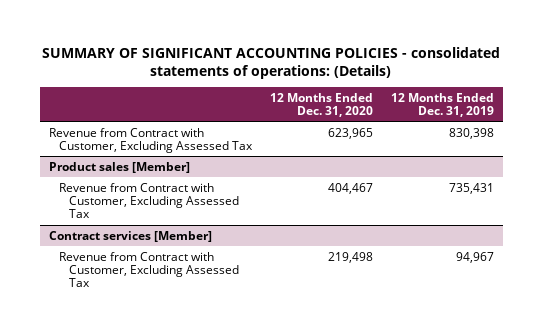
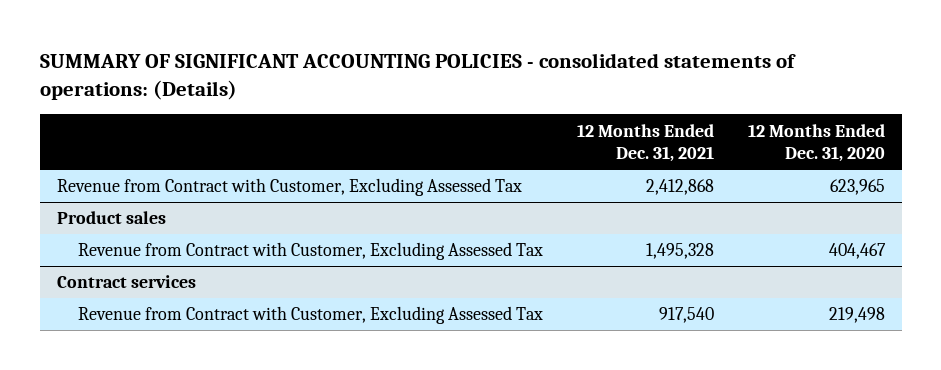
- | 12 Months Ended Dec. 31, 2020 | 12 Months Ended Dec. 31, 2019
+ | 12 Months Ended Dec. 31, 2021 | 12 Months Ended Dec. 31, 2020
- Product sales [Member]
+ Product sales
- Contract services [Member]
+ Contract services

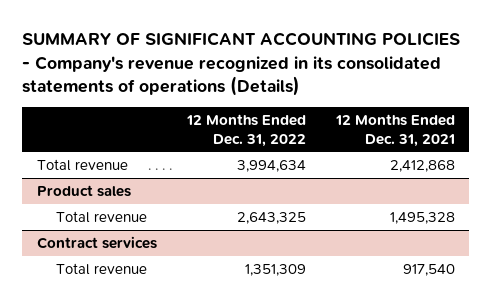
- SUMMARY OF SIGNIFICANT ACCOUNTING POLICIES - consolidated statements of operations: (Details)
+ SUMMARY OF SIGNIFICANT ACCOUNTING POLICIES - Company's revenue recognized in its consolidated statements of operations (Details)
- | 12 Months Ended Dec. 31, 2021 | 12 Months Ended Dec. 31, 2020
+ | 12 Months Ended Dec. 31, 2022 | 12 Months Ended Dec. 31, 2021
- Revenue from Contract with Customer, Excluding Assessed Tax | 2,412,868 | 623,965
+ Total revenue | 3,994,634 | 2,412,868
@ Product sales
- Revenue from Contract with Customer, Excluding Assessed Tax | 1,495,328 | 404,467
+ Total revenue | 2,643,325 | 1,495,328
@ Contract services
- Revenue from Contract with Customer, Excluding Assessed Tax | 917,540 | 219,498
+ Total revenue | 1,351,309 | 917,540

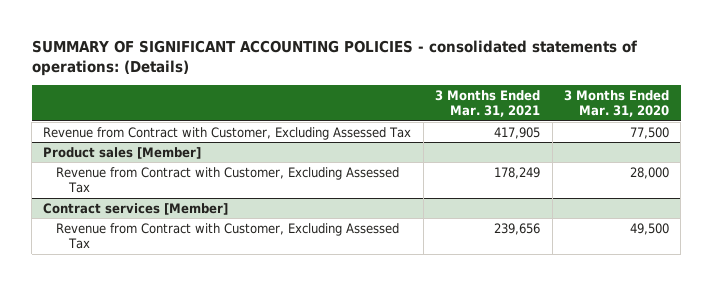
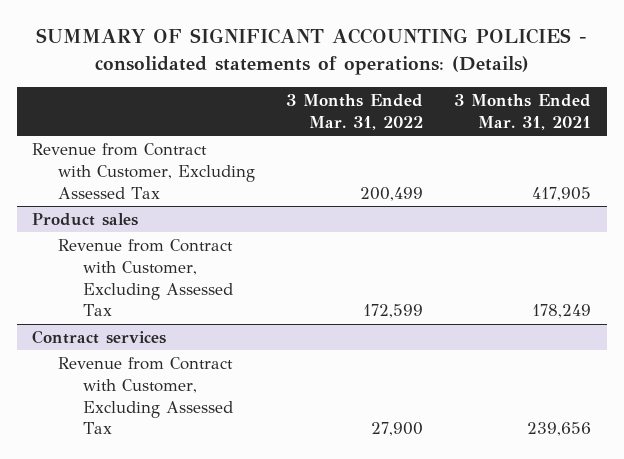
- | 3 Months Ended Mar. 31, 2021 | 3 Months Ended Mar. 31, 2020
+ | 3 Months Ended Mar. 31, 2022 | 3 Months Ended Mar. 31, 2021
- Product sales [Member]
+ Product sales
- Contract services [Member]
+ Contract services

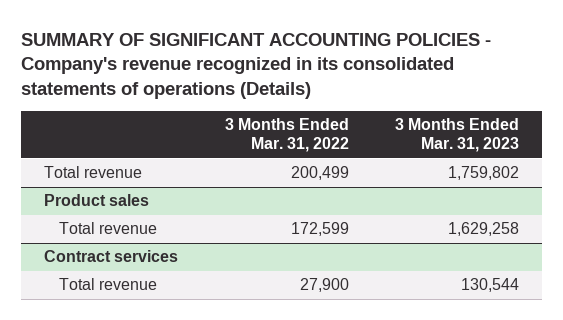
- SUMMARY OF SIGNIFICANT ACCOUNTING POLICIES - consolidated statements of operations: (Details)
+ SUMMARY OF SIGNIFICANT ACCOUNTING POLICIES - Company's revenue recognized in its consolidated statements of operations (Details)
- | 3 Months Ended Mar. 31, 2022 | 3 Months Ended Mar. 31, 2021
+ | 3 Months Ended Mar. 31, 2022 | 3 Months Ended Mar. 31, 2023
- Revenue from Contract with Customer, Excluding Assessed Tax | 200,499 | 417,905
+ Total revenue | 200,499 | 1,759,802
@ Product sales
- Revenue from Contract with Customer, Excluding Assessed Tax | 172,599 | 178,249
+ Total revenue | 172,599 | 1,629,258
@ Contract services
- Revenue from Contract with Customer, Excluding Assessed Tax | 27,900 | 239,656
+ Total revenue | 27,900 | 130,544

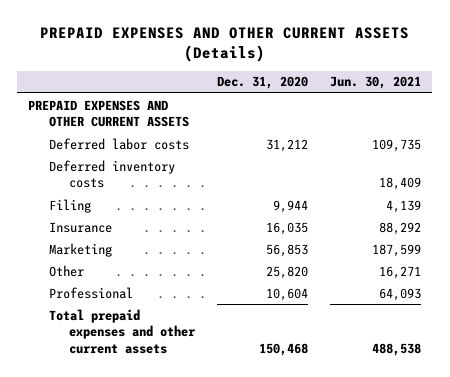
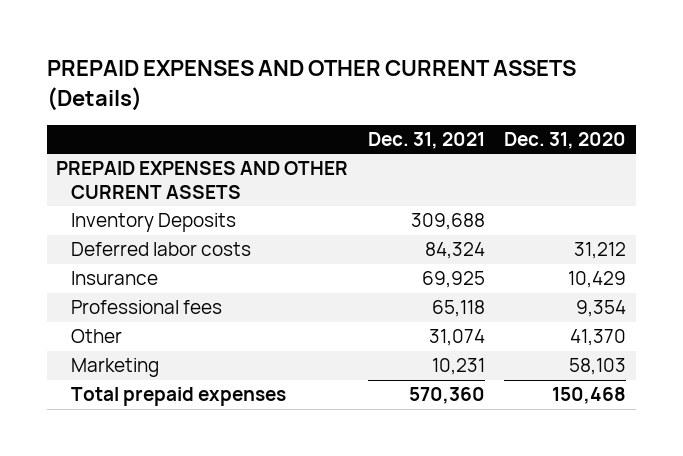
- | Dec. 31, 2020 | Jun. 30, 2021
+ | Dec. 31, 2021 | Dec. 31, 2020
+ Inventory Deposits | 309,688 |
- Deferred inventory costs | | 18,409
- Filing | 9,944 | 4,139
- Insurance | 16,035 | 88,292
- Marketing | 56,853 | 187,599
- Other | 25,820 | 16,271
- Professional | 10,604 | 64,093
- Total prepaid expenses and other current assets | 150,468 | 488,538
+ Insurance | 69,925 | 10,429
+ Professional fees | 65,118 | 9,354
+ Other | 31,074 | 41,370
+ Marketing | 10,231 | 58,103
+ Total prepaid expenses | 570,360 | 150,468

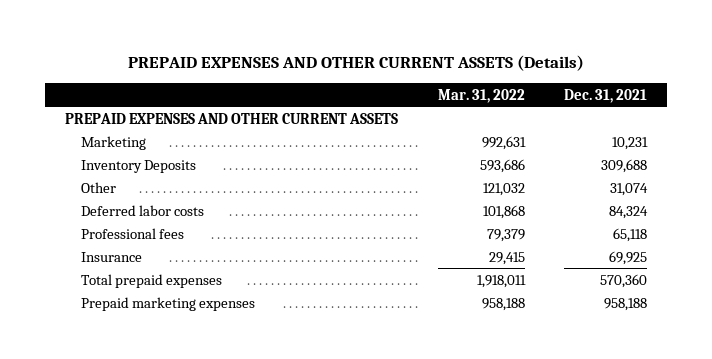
- | Dec. 31, 2021 | Dec. 31, 2020
+ | Mar. 31, 2022 | Dec. 31, 2021
moved up: Marketing | 992,631 | 10,231
moved up: Other | 121,032 | 31,074
moved down: Insurance | 29,415 | 69,925
+ Prepaid marketing expenses | 958,188 | 958,188

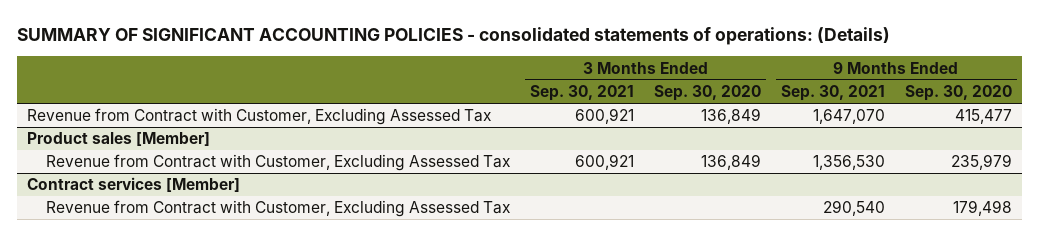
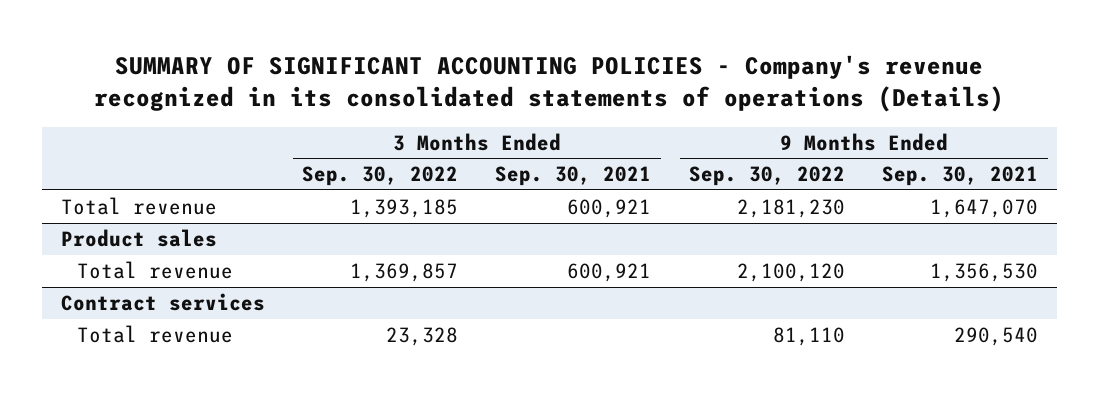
- SUMMARY OF SIGNIFICANT ACCOUNTING POLICIES - consolidated statements of operations: (Details)
+ SUMMARY OF SIGNIFICANT ACCOUNTING POLICIES - Company's revenue recognized in its consolidated statements of operations (Details)
- | 3 Months Ended Sep. 30, 2021 | 3 Months Ended Sep. 30, 2020 | 9 Months Ended Sep. 30, 2021 | 9 Months Ended Sep. 30, 2020
+ | 3 Months Ended Sep. 30, 2022 | 3 Months Ended Sep. 30, 2021 | 9 Months Ended Sep. 30, 2022 | 9 Months Ended Sep. 30, 2021
- Revenue from Contract with Customer, Excluding Assessed Tax | 600,921 | 136,849 | 1,647,070 | 415,477
- Product sales [Member]
- Revenue from Contract with Customer, Excluding Assessed Tax | 600,921 | 136,849 | 1,356,530 | 235,979
- Contract services [Member]
- Revenue from Contract with Customer, Excluding Assessed Tax | | | 290,540 | 179,498
+ Total revenue | 1,393,185 | 600,921 | 2,181,230 | 1,647,070
+ Product sales
+ Total revenue | 1,369,857 | 600,921 | 2,100,120 | 1,356,530
+ Contract services
+ Total revenue | 23,328 | | 81,110 | 290,540

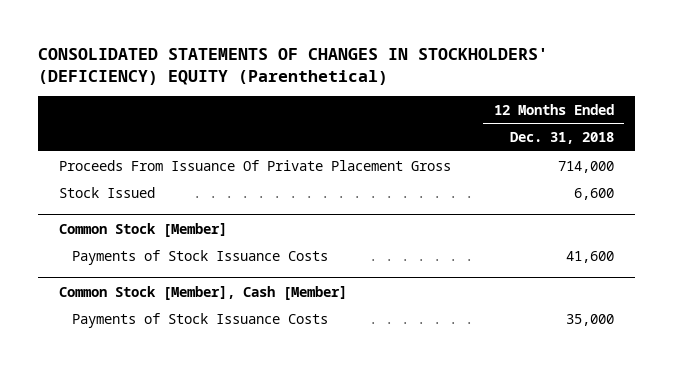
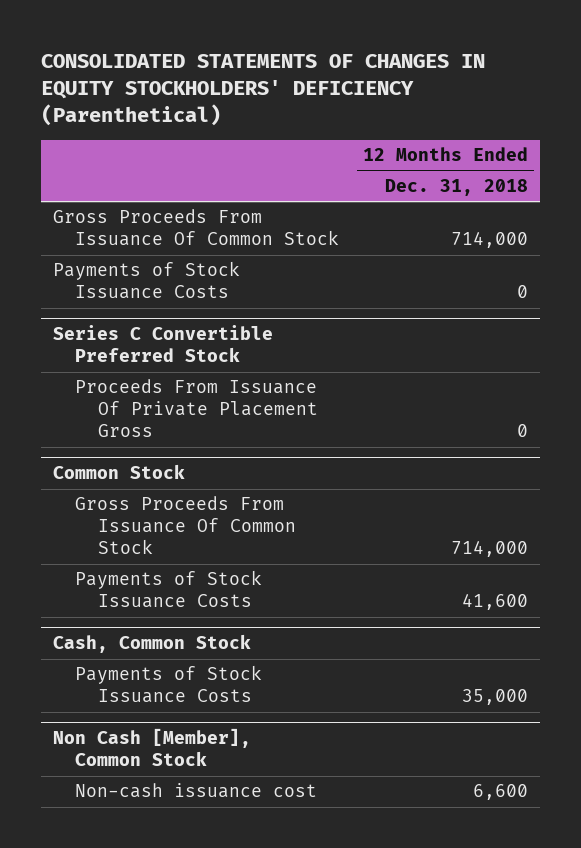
- CONSOLIDATED STATEMENTS OF CHANGES IN STOCKHOLDERS' (DEFICIENCY) EQUITY (Parenthetical)
+ CONSOLIDATED STATEMENTS OF CHANGES IN EQUITY STOCKHOLDERS' DEFICIENCY (Parenthetical)
- Proceeds From Issuance Of Private Placement Gross | 714,000
- Stock Issued | 6,600
- Common Stock [Member]
+ Gross Proceeds From Issuance Of Common Stock | 714,000
+ Payments of Stock Issuance Costs | 0
+ Series C Convertible Preferred Stock
+ Proceeds From Issuance Of Private Placement Gross | 0
+ Common Stock
+ Gross Proceeds From Issuance Of Common Stock | 714,000
- Common Stock [Member], Cash [Member]
+ Cash, Common Stock
+ Non Cash [Member], Common Stock
+ Non-cash issuance cost | 6,600

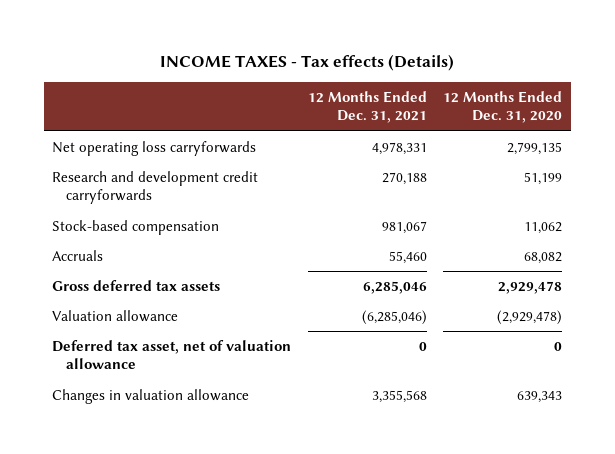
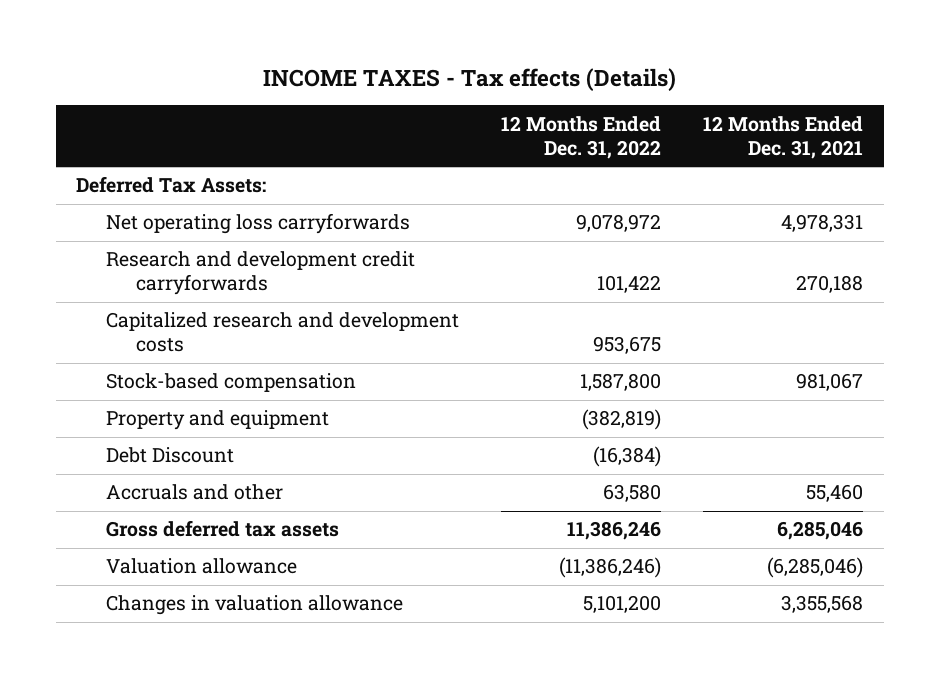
- | 12 Months Ended Dec. 31, 2021 | 12 Months Ended Dec. 31, 2020
+ | 12 Months Ended Dec. 31, 2022 | 12 Months Ended Dec. 31, 2021
+ Deferred Tax Assets:
+ Capitalized research and development costs | 953,675 |
- Accruals | 55,460 | 68,082
+ Property and equipment | (382,819) |
+ Debt Discount | (16,384) |
+ Accruals and other | 63,580 | 55,460
- Deferred tax asset, net of valuation allowance | 0 | 0

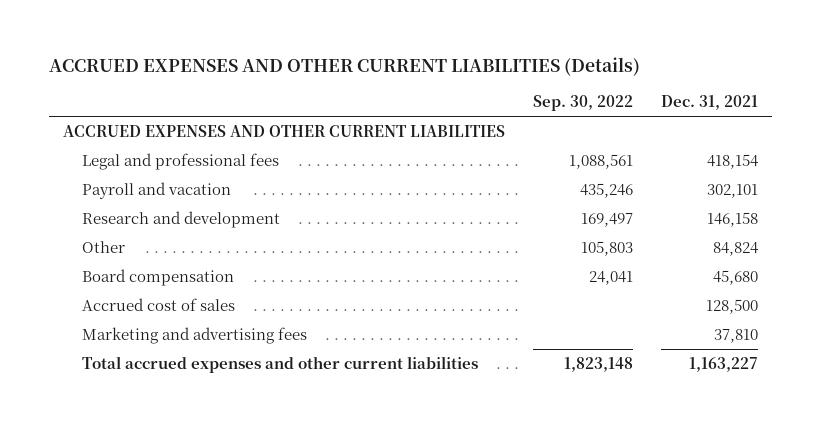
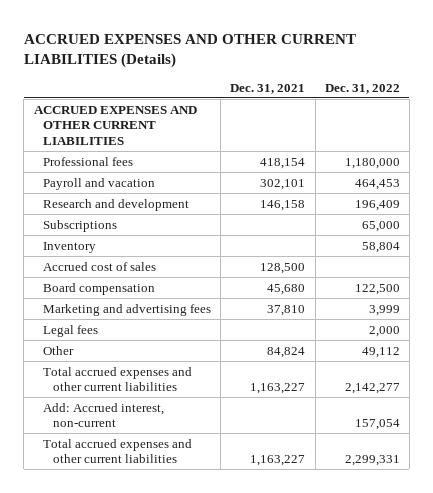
- | Sep. 30, 2022 | Dec. 31, 2021
+ | Dec. 31, 2021 | Dec. 31, 2022
- Legal and professional fees | 1,088,561 | 418,154
+ Professional fees | 418,154 | 1,180,000
+ Subscriptions | | 65,000
+ Inventory | | 58,804
moved down: Board compensation | 45,680 | 122,500
+ Legal fees | | 2,000
moved down: Other | 84,824 | 49,112
+ Add: Accrued interest, non-current | | 157,054
+ Total accrued expenses and other current liabilities | 1,163,227 | 2,299,331

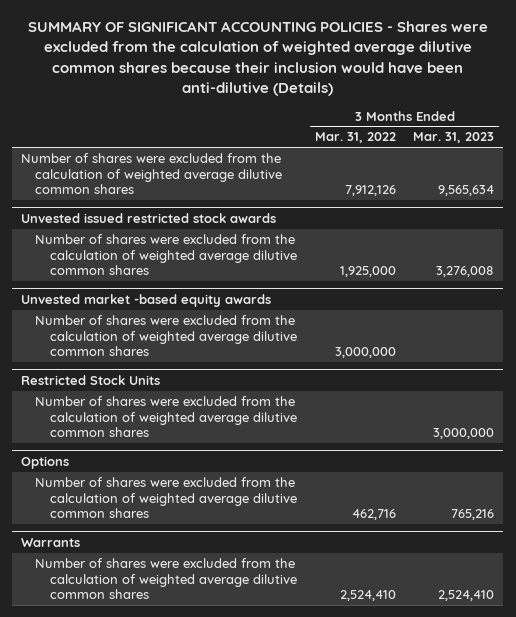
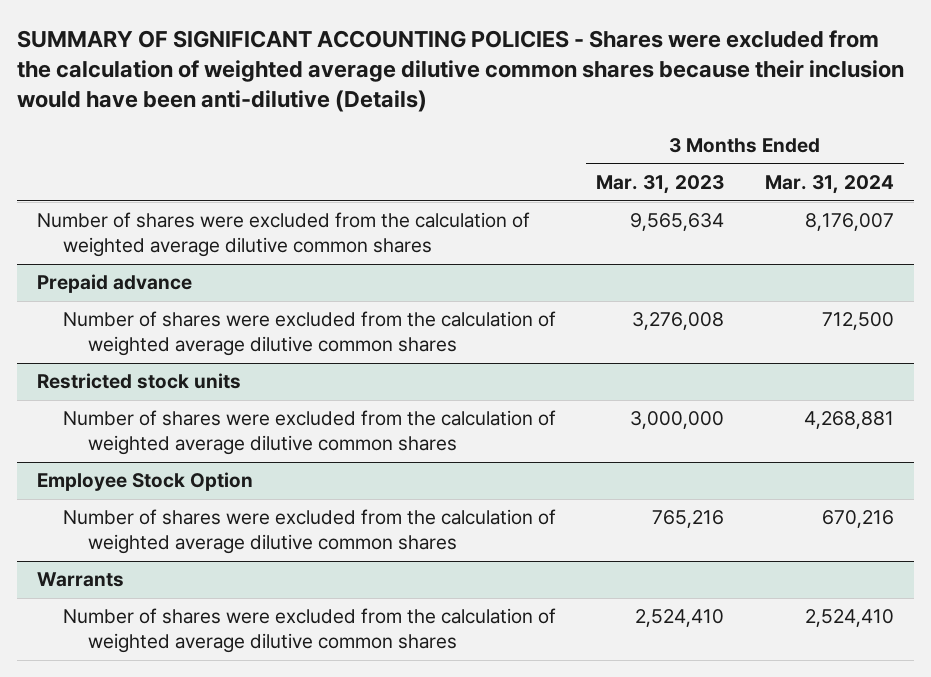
- | 3 Months Ended Mar. 31, 2022 | 3 Months Ended Mar. 31, 2023
+ | 3 Months Ended Mar. 31, 2023 | 3 Months Ended Mar. 31, 2024
- Unvested issued restricted stock awards
+ Prepaid advance
- Unvested market -based equity awards
- Number of shares were excluded from the calculation of weighted average dilutive common shares | 3,000,000 |
- Restricted Stock Units
+ Restricted stock units
- Options
+ Employee Stock Option

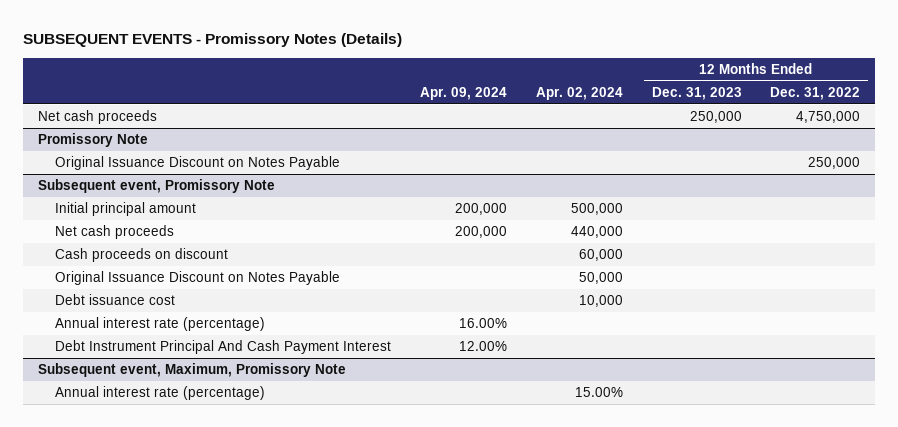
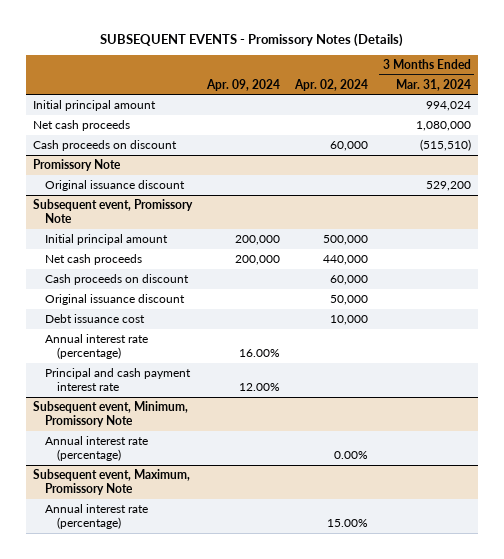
- | Apr. 09, 2024 | Apr. 02, 2024 | 12 Months Ended Dec. 31, 2023 | 12 Months Ended Dec. 31, 2022
+ | Apr. 09, 2024 | Apr. 02, 2024 | 3 Months Ended Mar. 31, 2024
+ Initial principal amount | | | 994,024
+ Cash proceeds on discount | | 60,000 | (515,510)
@ Promissory Note
- Original Issuance Discount on Notes Payable | | | | 250,000
+ Original issuance discount | | | 529,200
@ Subsequent event, Promissory Note
- Original Issuance Discount on Notes Payable | | 50,000 | |
+ Original issuance discount | | 50,000 |
- Debt Instrument Principal And Cash Payment Interest | 12.00% | | |
+ Principal and cash payment interest rate | 12.00% | |
+ Subsequent event, Minimum, Promissory Note
+ Annual interest rate (percentage) | | 0.00% |

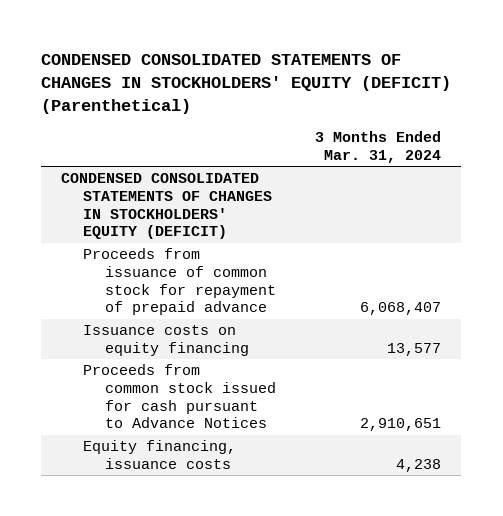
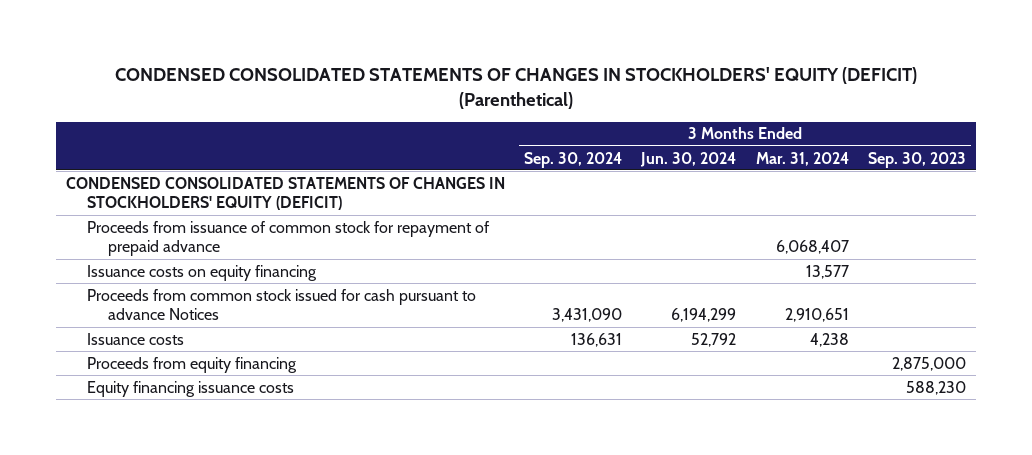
- | 3 Months Ended Mar. 31, 2024
+ | 3 Months Ended Sep. 30, 2024 | 3 Months Ended Jun. 30, 2024 | 3 Months Ended Mar. 31, 2024 | 3 Months Ended Sep. 30, 2023
- Proceeds from common stock issued for cash pursuant to Advance Notices | 2,910,651
- Equity financing, issuance costs | 4,238
+ Proceeds from common stock issued for cash pursuant to advance Notices | 3,431,090 | 6,194,299 | 2,910,651 |
+ Issuance costs | 136,631 | 52,792 | 4,238 |
+ Proceeds from equity financing | | | | 2,875,000
+ Equity financing issuance costs | | | | 588,230

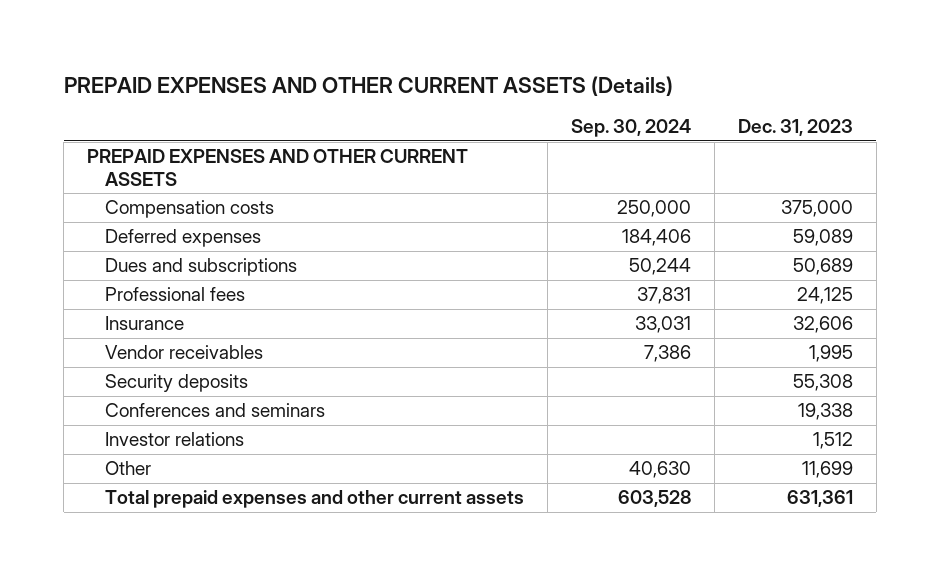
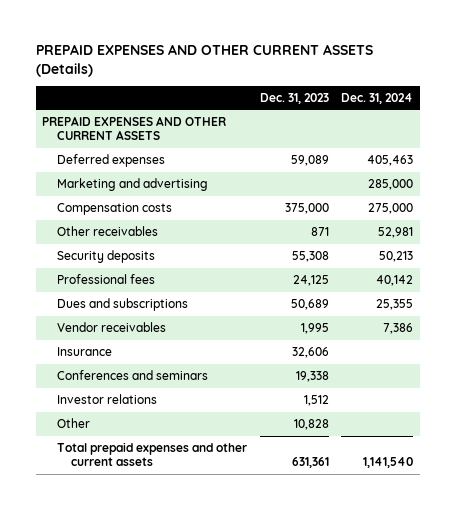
- | Sep. 30, 2024 | Dec. 31, 2023
+ | Dec. 31, 2023 | Dec. 31, 2024
+ Marketing and advertising | | 285,000
moved down: Compensation costs | 375,000 | 275,000
+ Other receivables | 871 | 52,981
moved up: Security deposits | 55,308 | 50,213
moved down: Dues and subscriptions | 50,689 | 25,355
moved down: Insurance | 32,606 |
- Other | 40,630 | 11,699
+ Other | 10,828 |

